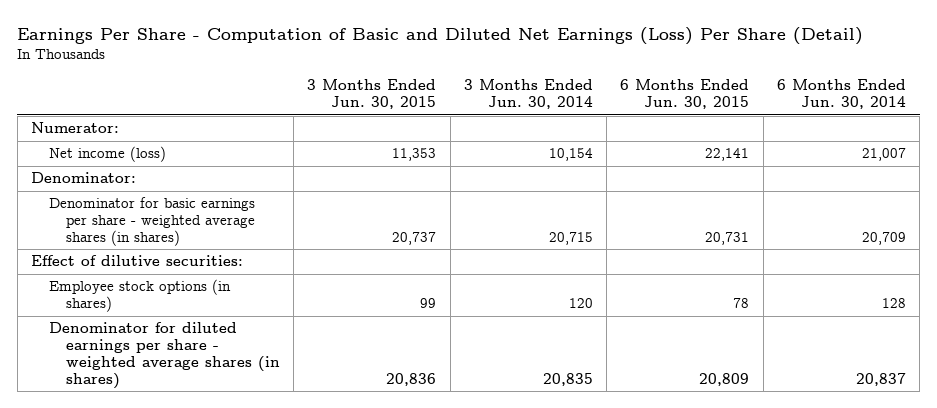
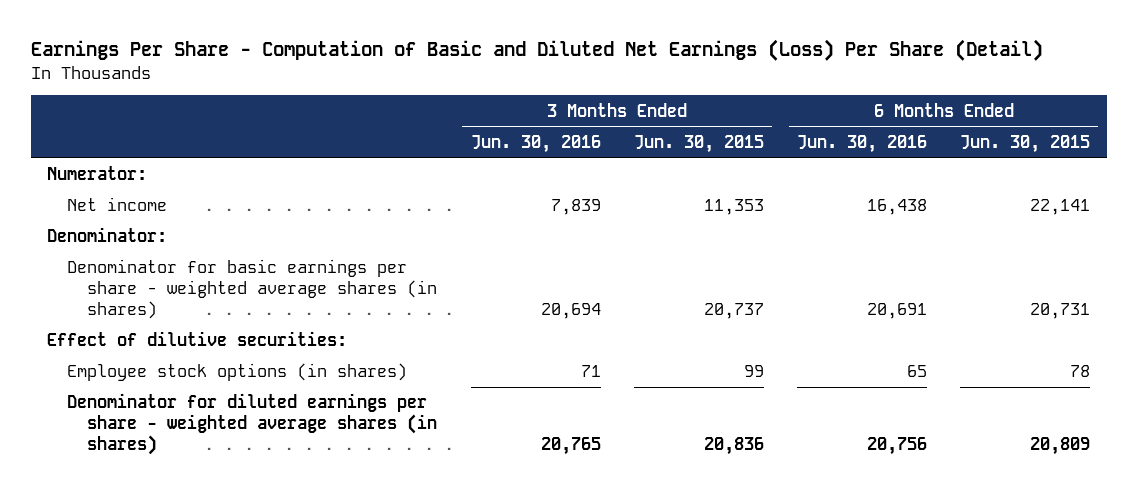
- | 3 Months Ended Jun. 30, 2015 | 3 Months Ended Jun. 30, 2014 | 6 Months Ended Jun. 30, 2015 | 6 Months Ended Jun. 30, 2014
+ | 3 Months Ended Jun. 30, 2016 | 3 Months Ended Jun. 30, 2015 | 6 Months Ended Jun. 30, 2016 | 6 Months Ended Jun. 30, 2015
- Net income (loss) | 11,353 | 10,154 | 22,141 | 21,007
+ Net income | 7,839 | 11,353 | 16,438 | 22,141

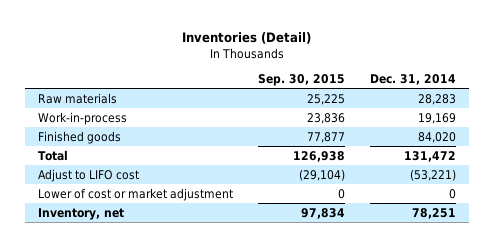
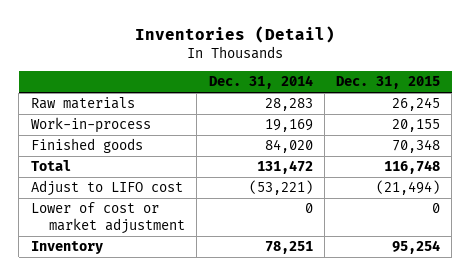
- | Sep. 30, 2015 | Dec. 31, 2014
+ | Dec. 31, 2014 | Dec. 31, 2015
- Inventory, net | 97,834 | 78,251
+ Inventory | 78,251 | 95,254

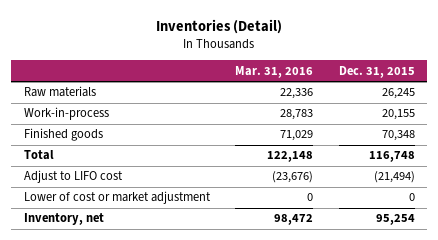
- | Dec. 31, 2014 | Dec. 31, 2015
+ | Mar. 31, 2016 | Dec. 31, 2015
- Inventory | 78,251 | 95,254
+ Inventory, net | 98,472 | 95,254

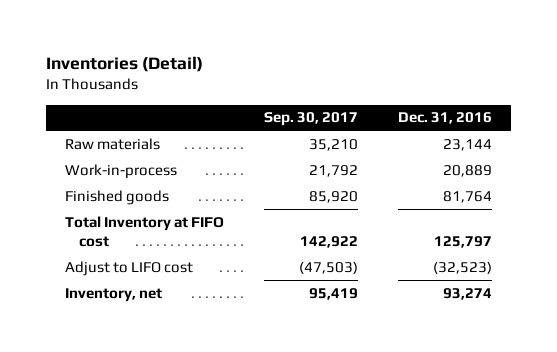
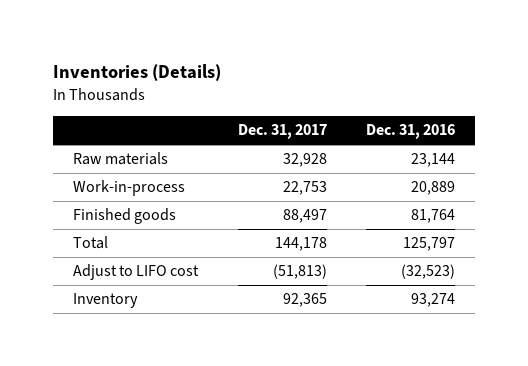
- Inventories (Detail)
+ Inventories (Details)
- | Sep. 30, 2017 | Dec. 31, 2016
+ | Dec. 31, 2017 | Dec. 31, 2016
- Total Inventory at FIFO cost | 142,922 | 125,797
+ Total | 144,178 | 125,797
- Inventory, net | 95,419 | 93,274
+ Inventory | 92,365 | 93,274

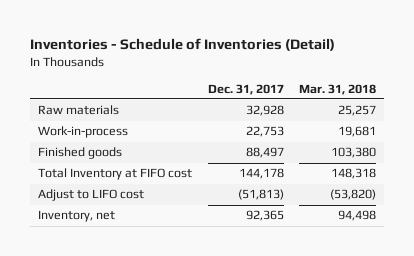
- Inventories (Details)
+ Inventories - Schedule of Inventories (Detail)
- | Dec. 31, 2017 | Dec. 31, 2016
+ | Dec. 31, 2017 | Mar. 31, 2018
- Total | 144,178 | 125,797
+ Total Inventory at FIFO cost | 144,178 | 148,318
- Inventory | 92,365 | 93,274
+ Inventory, net | 92,365 | 94,498

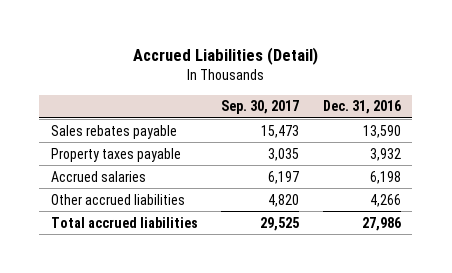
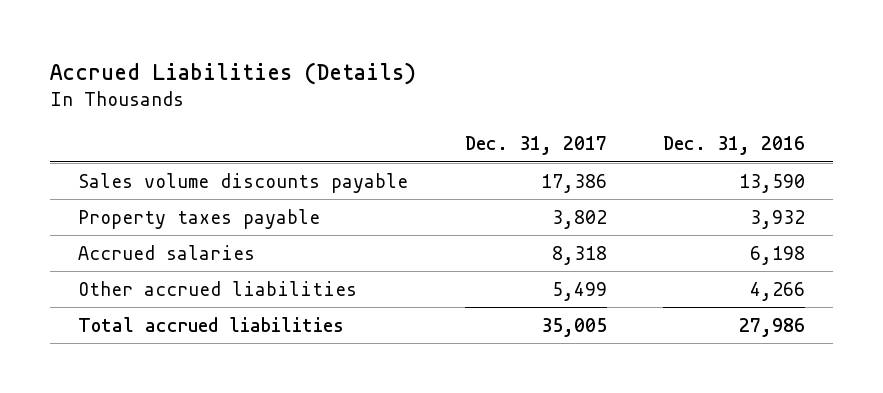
- Accrued Liabilities (Detail)
+ Accrued Liabilities (Details)
- | Sep. 30, 2017 | Dec. 31, 2016
+ | Dec. 31, 2017 | Dec. 31, 2016
- Sales rebates payable | 15,473 | 13,590
+ Sales volume discounts payable | 17,386 | 13,590

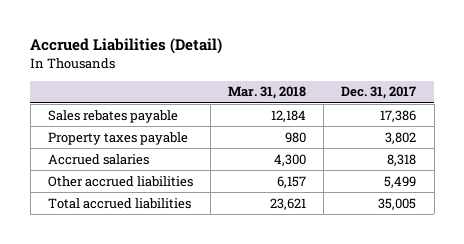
- Accrued Liabilities (Details)
+ Accrued Liabilities (Detail)
- | Dec. 31, 2017 | Dec. 31, 2016
+ | Mar. 31, 2018 | Dec. 31, 2017
- Sales volume discounts payable | 17,386 | 13,590
+ Sales rebates payable | 12,184 | 17,386

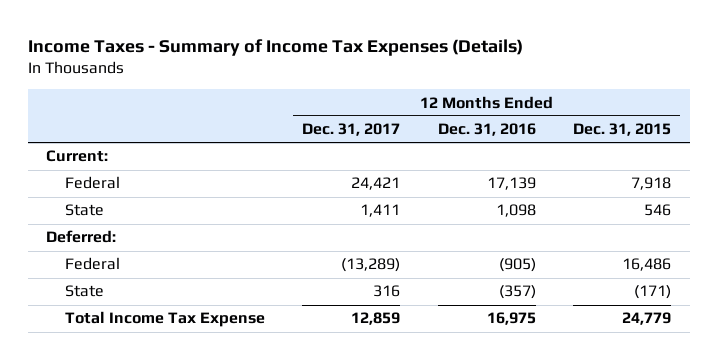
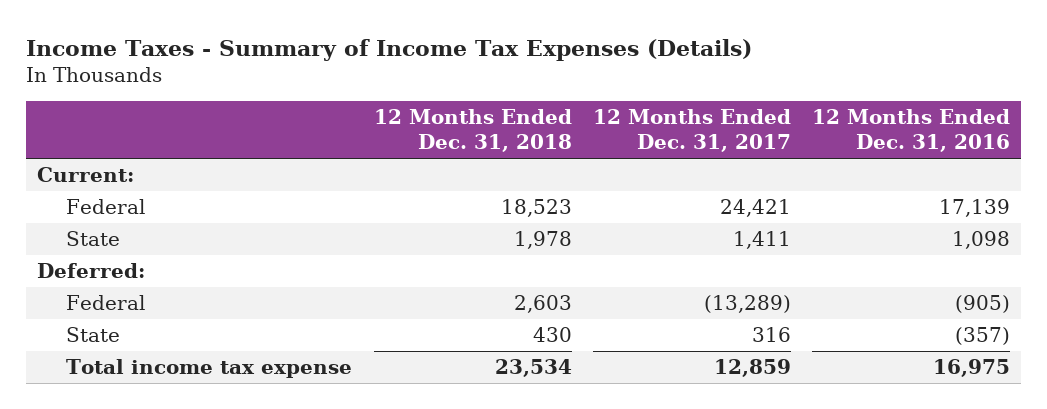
- | 12 Months Ended Dec. 31, 2017 | 12 Months Ended Dec. 31, 2016 | 12 Months Ended Dec. 31, 2015
+ | 12 Months Ended Dec. 31, 2018 | 12 Months Ended Dec. 31, 2017 | 12 Months Ended Dec. 31, 2016
- Total Income Tax Expense | 12,859 | 16,975 | 24,779
+ Total income tax expense | 23,534 | 12,859 | 16,975

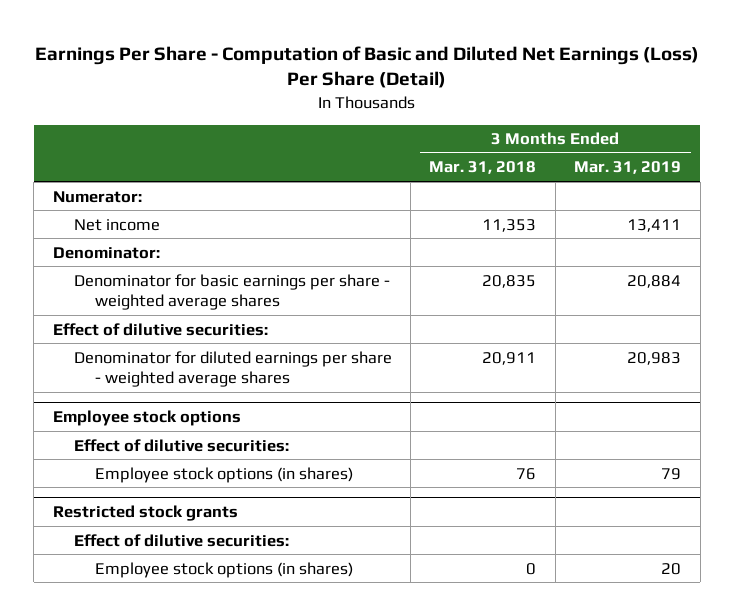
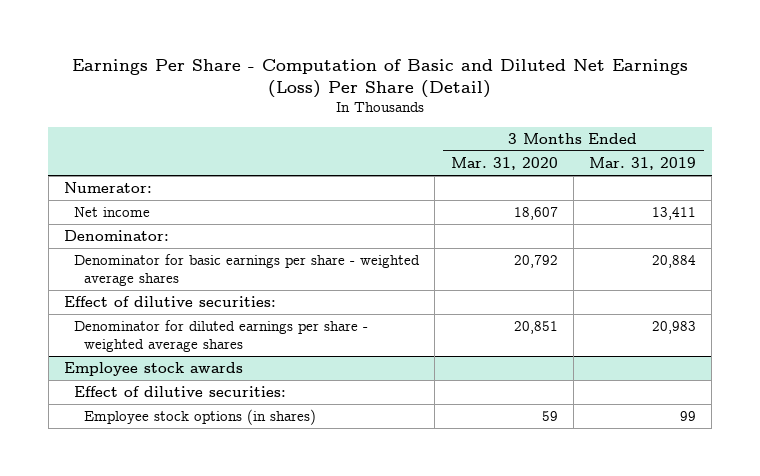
- | 3 Months Ended Mar. 31, 2018 | 3 Months Ended Mar. 31, 2019
+ | 3 Months Ended Mar. 31, 2020 | 3 Months Ended Mar. 31, 2019
- Employee stock options
- Effect of dilutive securities:
- Employee stock options (in shares) | 76 | 79
- Restricted stock grants
+ Employee stock awards
- Employee stock options (in shares) | 0 | 20
+ Employee stock options (in shares) | 59 | 99

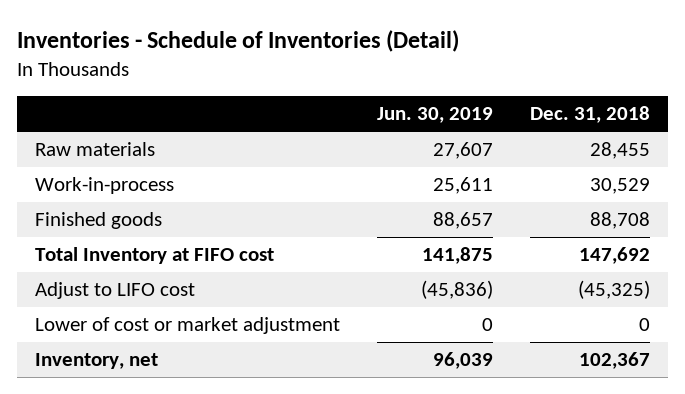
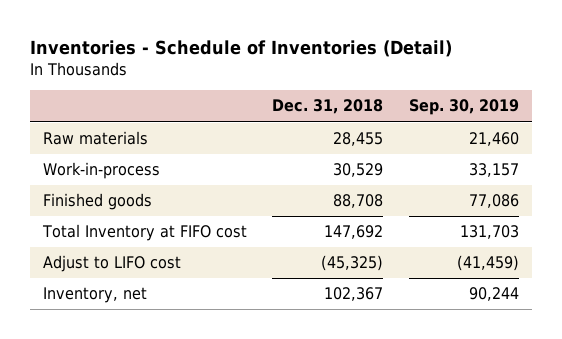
- | Jun. 30, 2019 | Dec. 31, 2018
+ | Dec. 31, 2018 | Sep. 30, 2019
- Lower of cost or market adjustment | 0 | 0

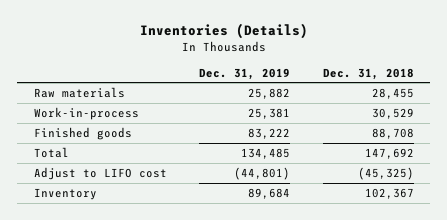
- Inventories - Schedule of Inventories (Detail)
+ Inventories (Details)
- | Dec. 31, 2018 | Sep. 30, 2019
+ | Dec. 31, 2019 | Dec. 31, 2018
- Total Inventory at FIFO cost | 147,692 | 131,703
+ Total | 134,485 | 147,692
- Inventory, net | 102,367 | 90,244
+ Inventory | 89,684 | 102,367

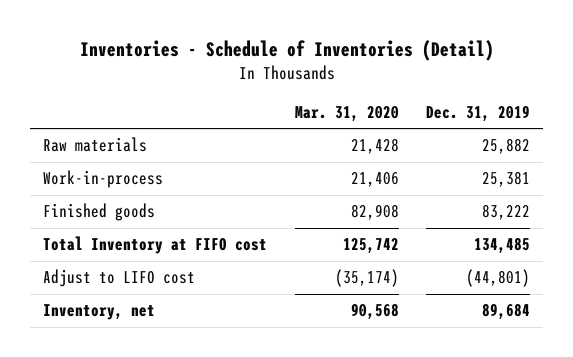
- Inventories (Details)
+ Inventories - Schedule of Inventories (Detail)
- | Dec. 31, 2019 | Dec. 31, 2018
+ | Mar. 31, 2020 | Dec. 31, 2019
- Total | 134,485 | 147,692
+ Total Inventory at FIFO cost | 125,742 | 134,485
- Inventory | 89,684 | 102,367
+ Inventory, net | 90,568 | 89,684

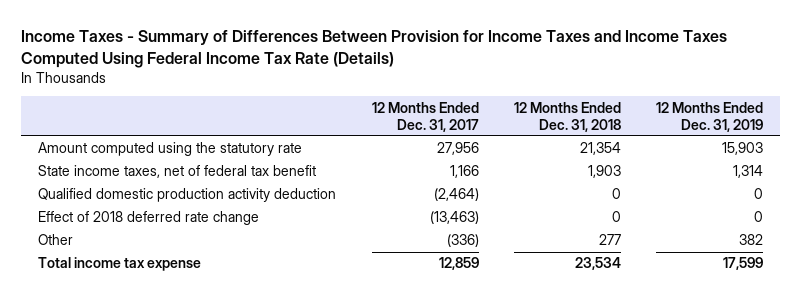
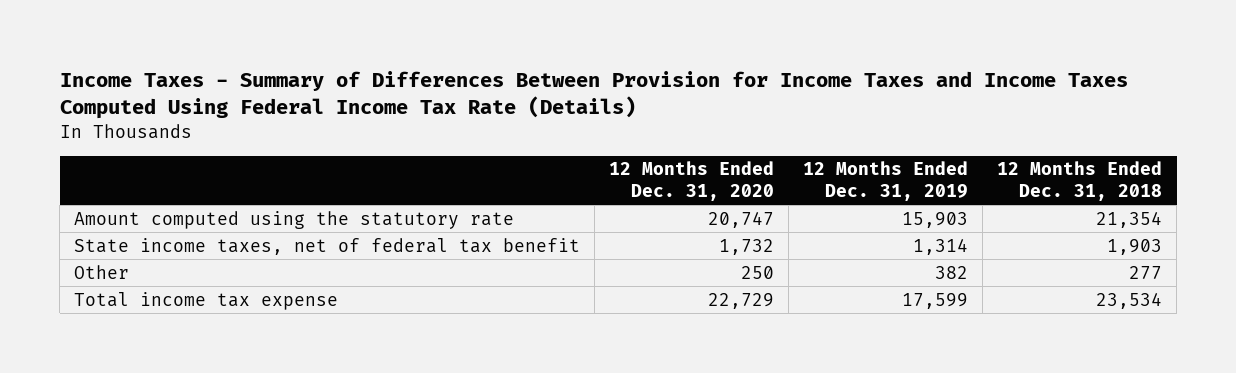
- | 12 Months Ended Dec. 31, 2017 | 12 Months Ended Dec. 31, 2018 | 12 Months Ended Dec. 31, 2019
+ | 12 Months Ended Dec. 31, 2020 | 12 Months Ended Dec. 31, 2019 | 12 Months Ended Dec. 31, 2018
- Qualified domestic production activity deduction | (2,464) | 0 | 0
- Effect of 2018 deferred rate change | (13,463) | 0 | 0

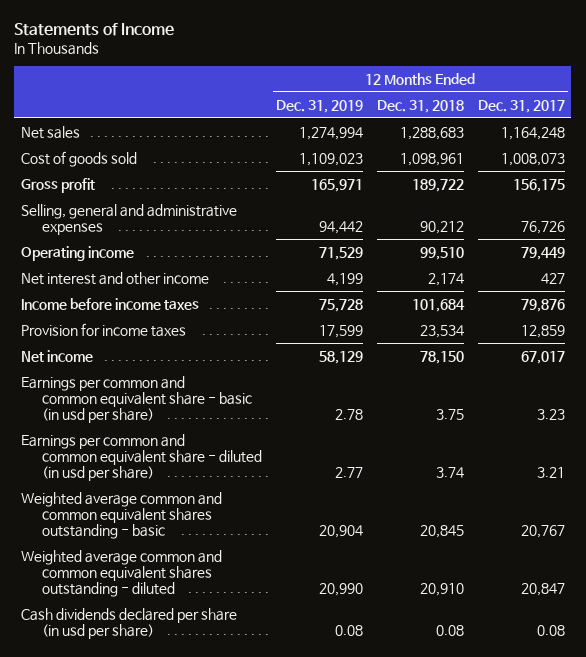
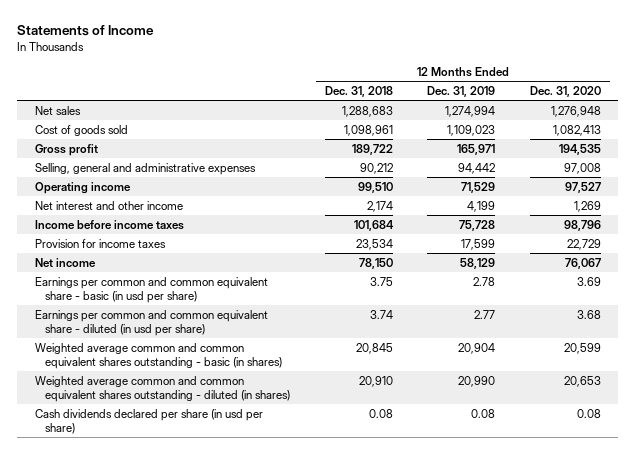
- | 12 Months Ended Dec. 31, 2019 | 12 Months Ended Dec. 31, 2018 | 12 Months Ended Dec. 31, 2017
+ | 12 Months Ended Dec. 31, 2018 | 12 Months Ended Dec. 31, 2019 | 12 Months Ended Dec. 31, 2020
- Weighted average common and common equivalent shares outstanding - basic | 20,904 | 20,845 | 20,767
- Weighted average common and common equivalent shares outstanding - diluted | 20,990 | 20,910 | 20,847
+ Weighted average common and common equivalent shares outstanding - basic (in shares) | 20,845 | 20,904 | 20,599
+ Weighted average common and common equivalent shares outstanding - diluted (in shares) | 20,910 | 20,990 | 20,653

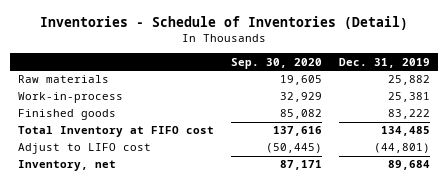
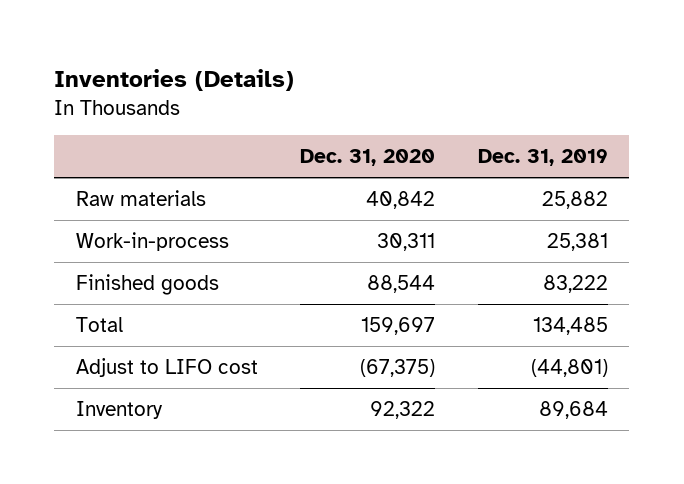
- Inventories - Schedule of Inventories (Detail)
+ Inventories (Details)
- | Sep. 30, 2020 | Dec. 31, 2019
+ | Dec. 31, 2020 | Dec. 31, 2019
- Total Inventory at FIFO cost | 137,616 | 134,485
+ Total | 159,697 | 134,485
- Inventory, net | 87,171 | 89,684
+ Inventory | 92,322 | 89,684

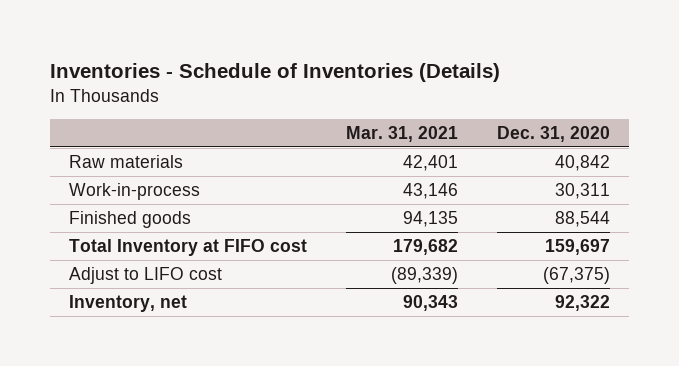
- Inventories (Details)
+ Inventories - Schedule of Inventories (Details)
- | Dec. 31, 2020 | Dec. 31, 2019
+ | Mar. 31, 2021 | Dec. 31, 2020
- Total | 159,697 | 134,485
+ Total Inventory at FIFO cost | 179,682 | 159,697
- Inventory | 92,322 | 89,684
+ Inventory, net | 90,343 | 92,322

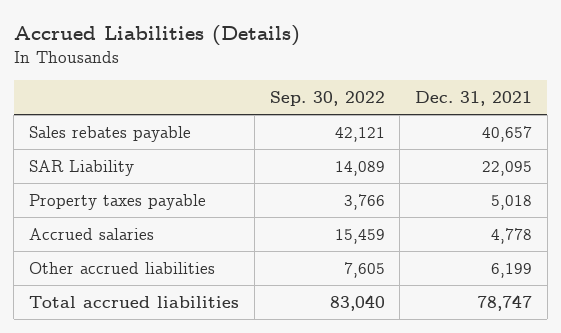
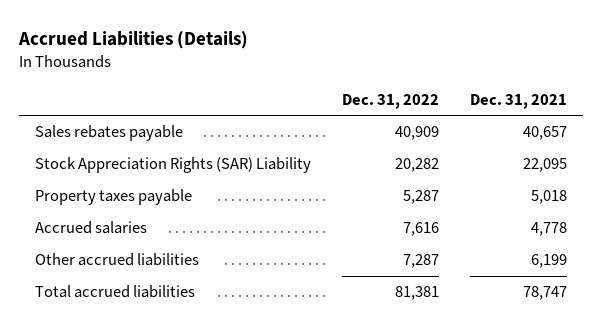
- | Sep. 30, 2022 | Dec. 31, 2021
+ | Dec. 31, 2022 | Dec. 31, 2021
- SAR Liability | 14,089 | 22,095
+ Stock Appreciation Rights (SAR) Liability | 20,282 | 22,095

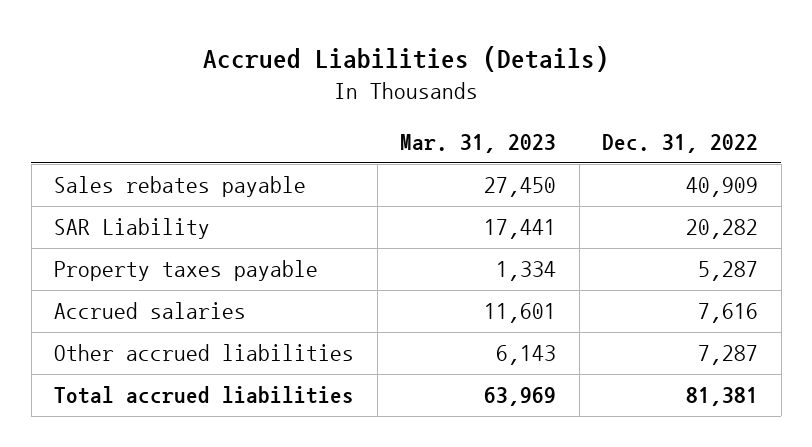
- | Dec. 31, 2022 | Dec. 31, 2021
+ | Mar. 31, 2023 | Dec. 31, 2022
- Stock Appreciation Rights (SAR) Liability | 20,282 | 22,095
+ SAR Liability | 17,441 | 20,282

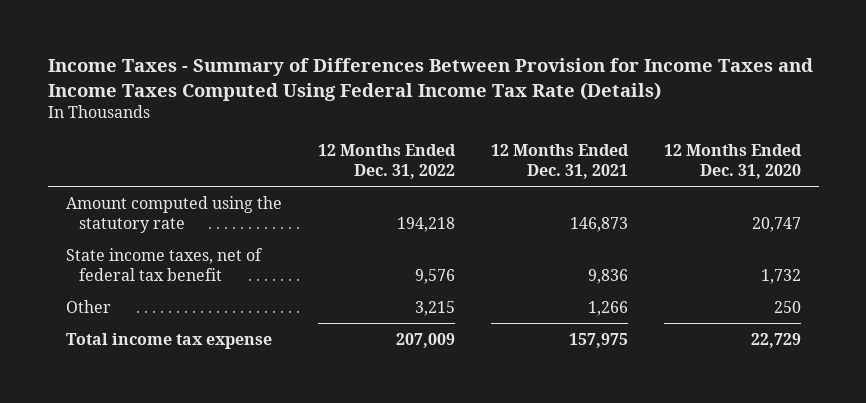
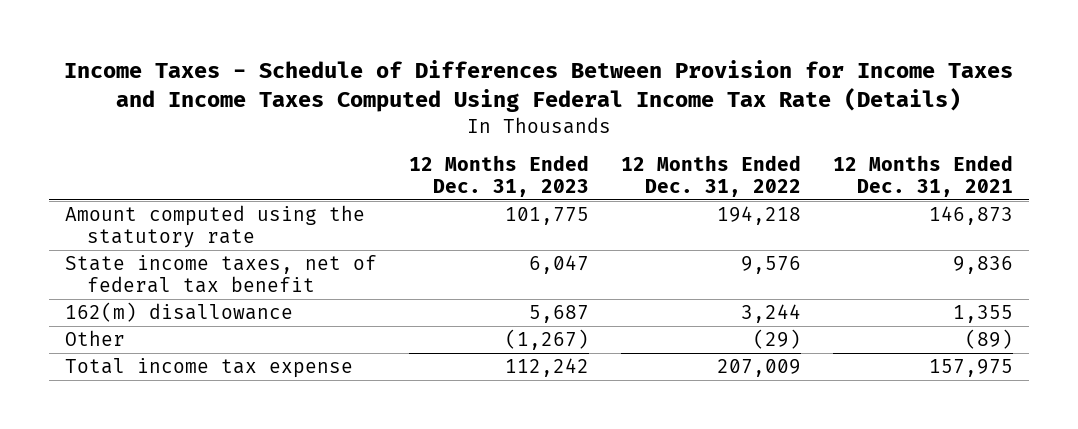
- Income Taxes - Summary of Differences Between Provision for Income Taxes and Income Taxes Computed Using Federal Income Tax Rate (Details)
+ Income Taxes - Schedule of Differences Between Provision for Income Taxes and Income Taxes Computed Using Federal Income Tax Rate (Details)
- | 12 Months Ended Dec. 31, 2022 | 12 Months Ended Dec. 31, 2021 | 12 Months Ended Dec. 31, 2020
+ | 12 Months Ended Dec. 31, 2023 | 12 Months Ended Dec. 31, 2022 | 12 Months Ended Dec. 31, 2021
- Other | 3,215 | 1,266 | 250
+ 162(m) disallowance | 5,687 | 3,244 | 1,355
+ Other | (1,267) | (29) | (89)

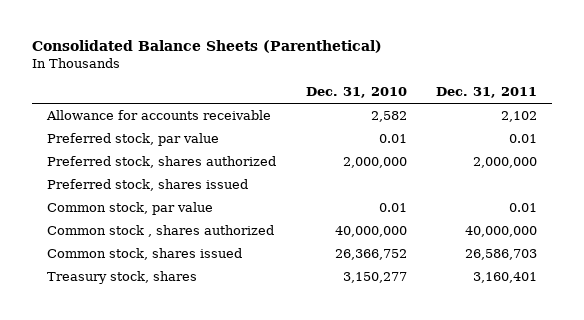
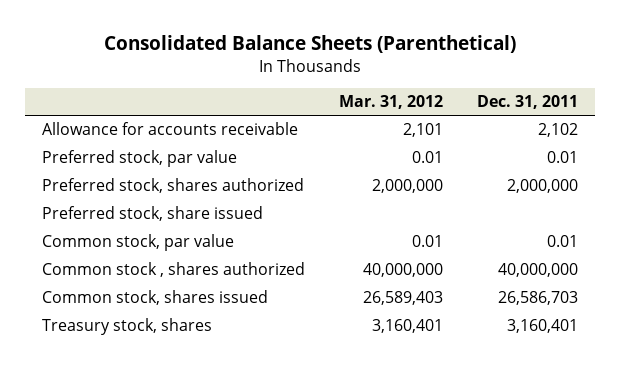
- | Dec. 31, 2010 | Dec. 31, 2011
+ | Mar. 31, 2012 | Dec. 31, 2011
- Preferred stock, shares issued
+ Preferred stock, share issued

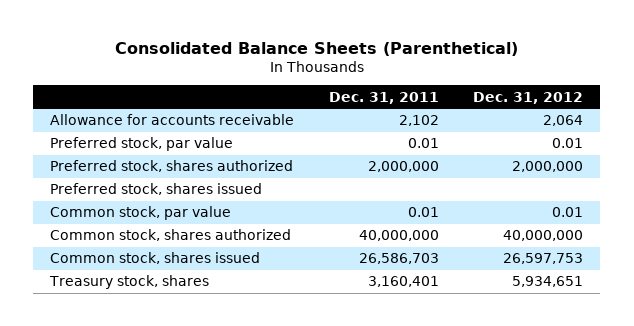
- | Mar. 31, 2012 | Dec. 31, 2011
+ | Dec. 31, 2011 | Dec. 31, 2012
- Preferred stock, share issued
+ Preferred stock, shares issued
- Common stock , shares authorized | 40,000,000 | 40,000,000
+ Common stock, shares authorized | 40,000,000 | 40,000,000

